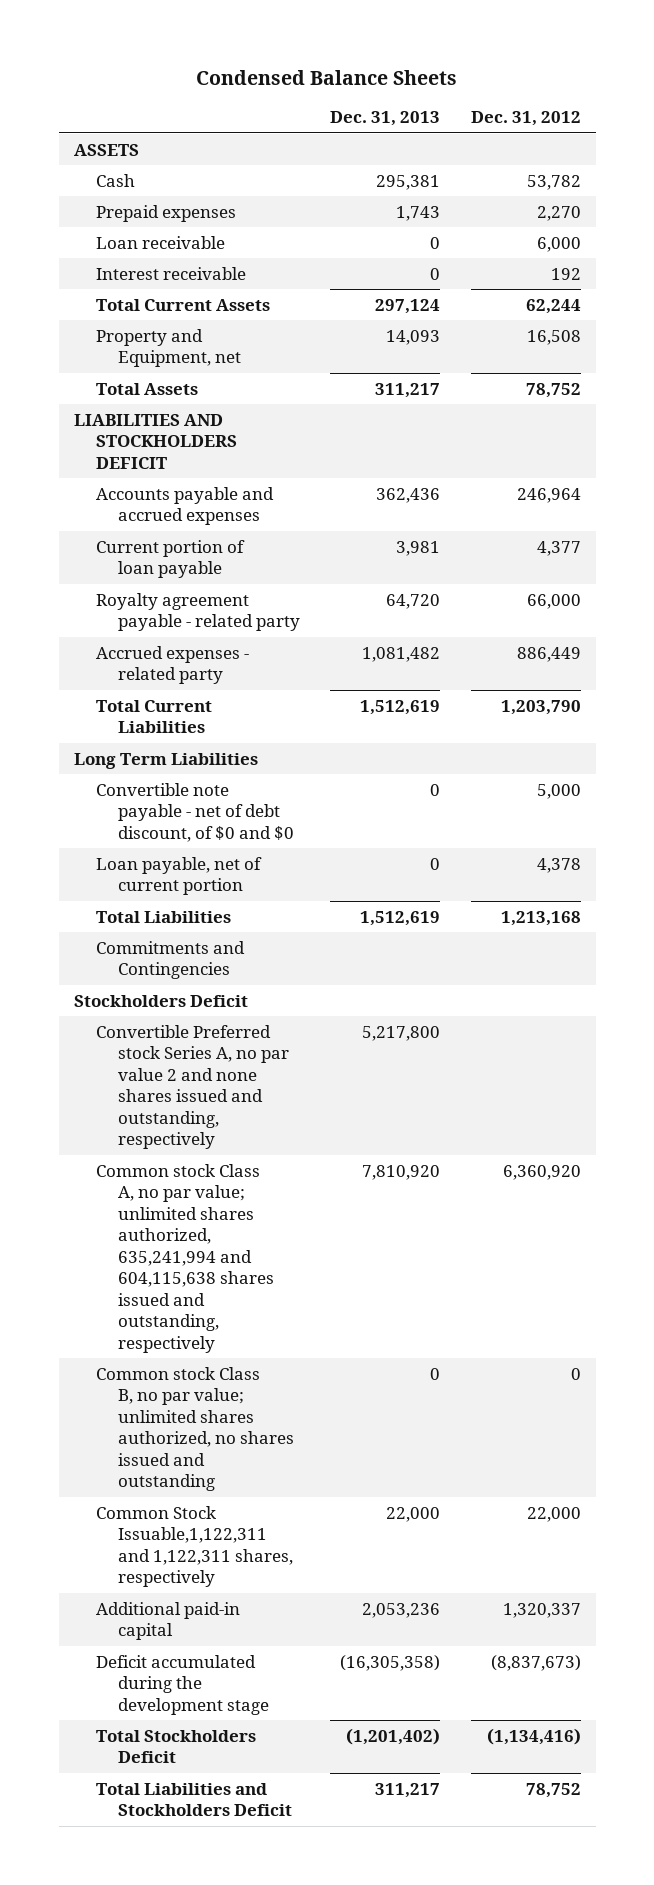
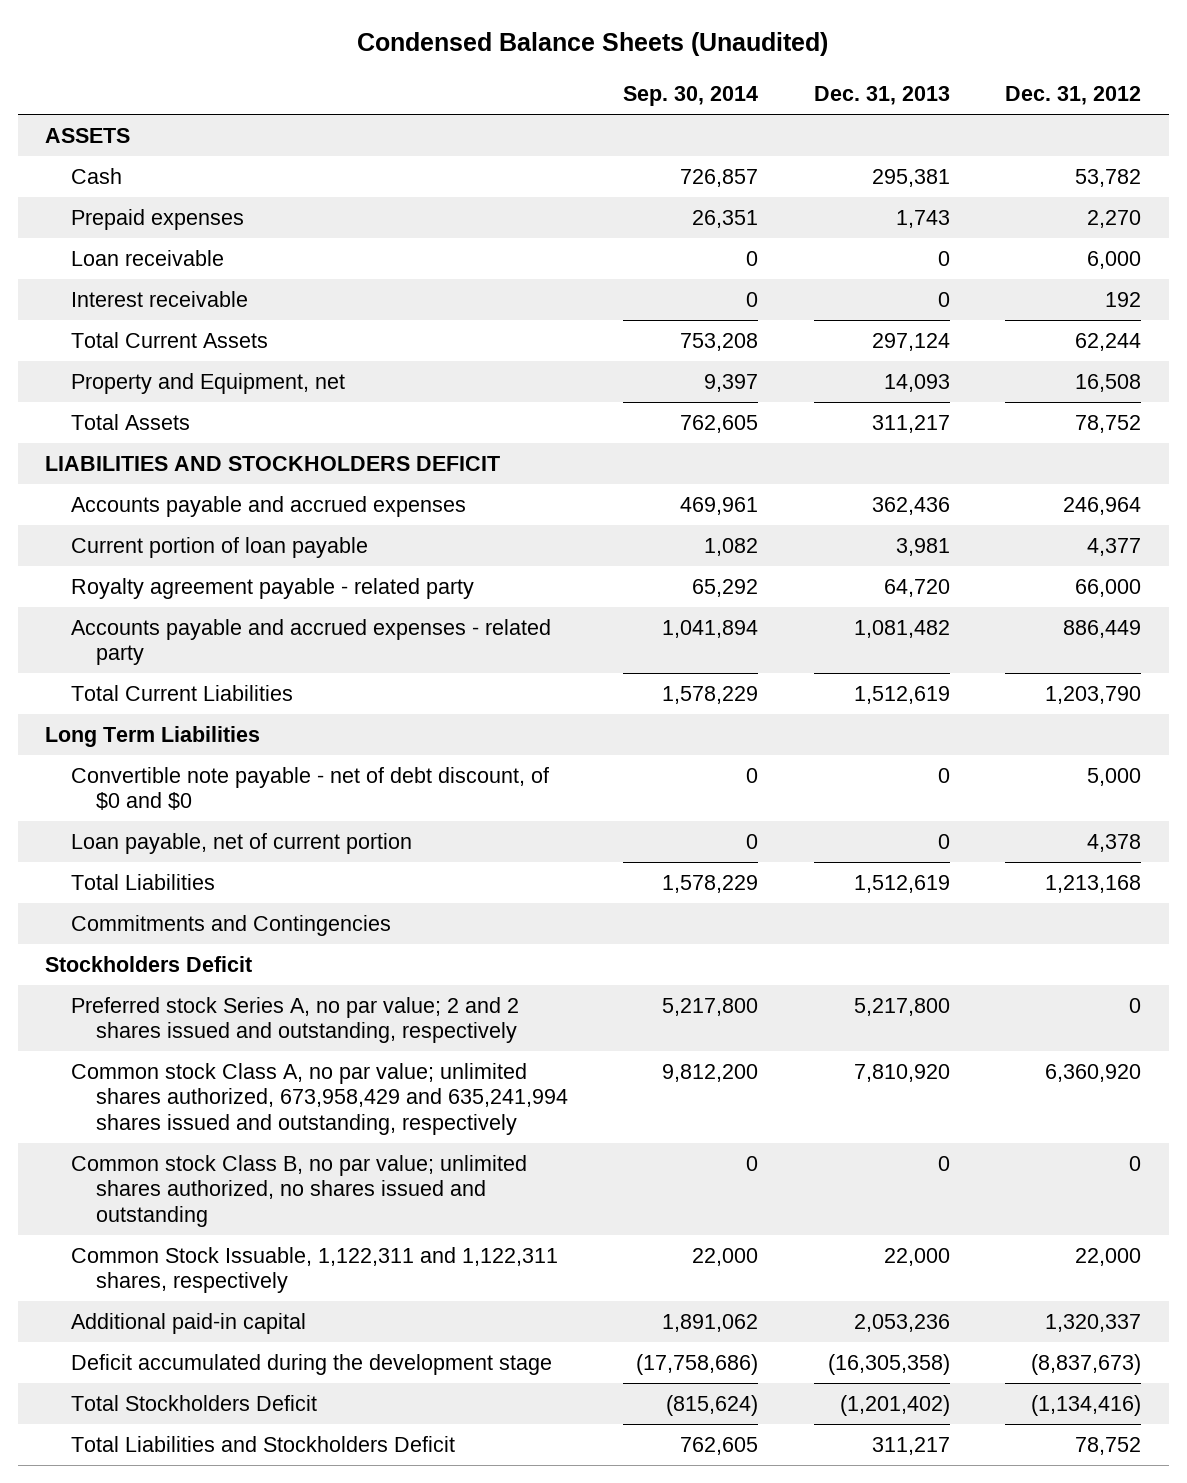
- Condensed Balance Sheets
+ Condensed Balance Sheets (Unaudited)
- | Dec. 31, 2013 | Dec. 31, 2012
+ | Sep. 30, 2014 | Dec. 31, 2013 | Dec. 31, 2012
- Accrued expenses - related party | 1,081,482 | 886,449
+ Accounts payable and accrued expenses - related party | 1,041,894 | 1,081,482 | 886,449
- Convertible Preferred stock Series A, no par value 2 and none shares issued and outstanding, respectively | 5,217,800 |
- Common stock Class A, no par value; unlimited shares authorized, 635,241,994 and 604,115,638 shares issued and outstanding, respectively | 7,810,920 | 6,360,920
+ Preferred stock Series A, no par value; 2 and 2 shares issued and outstanding, respectively | 5,217,800 | 5,217,800 | 0
+ Common stock Class A, no par value; unlimited shares authorized, 673,958,429 and 635,241,994 shares issued and outstanding, respectively | 9,812,200 | 7,810,920 | 6,360,920
- Common Stock Issuable,1,122,311 and 1,122,311 shares, respectively | 22,000 | 22,000
+ Common Stock Issuable, 1,122,311 and 1,122,311 shares, respectively | 22,000 | 22,000 | 22,000

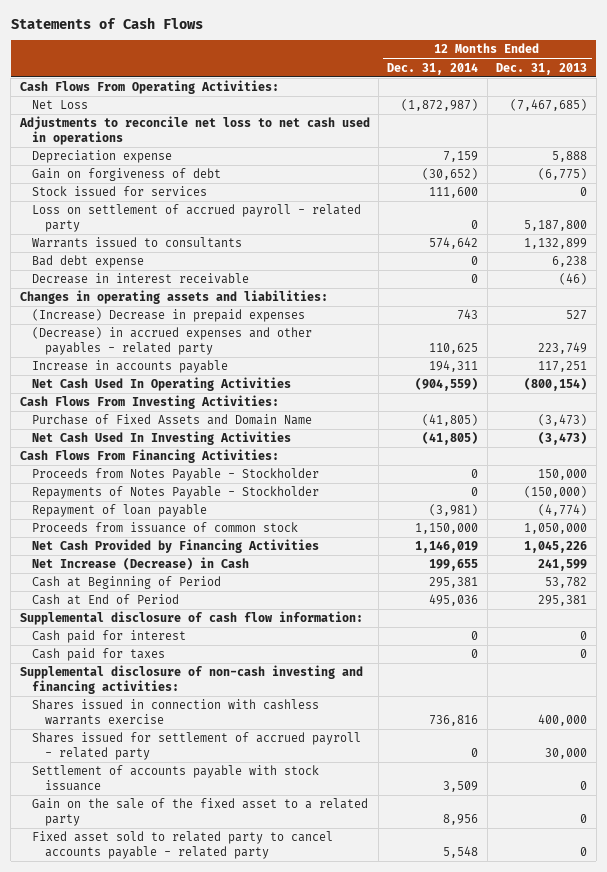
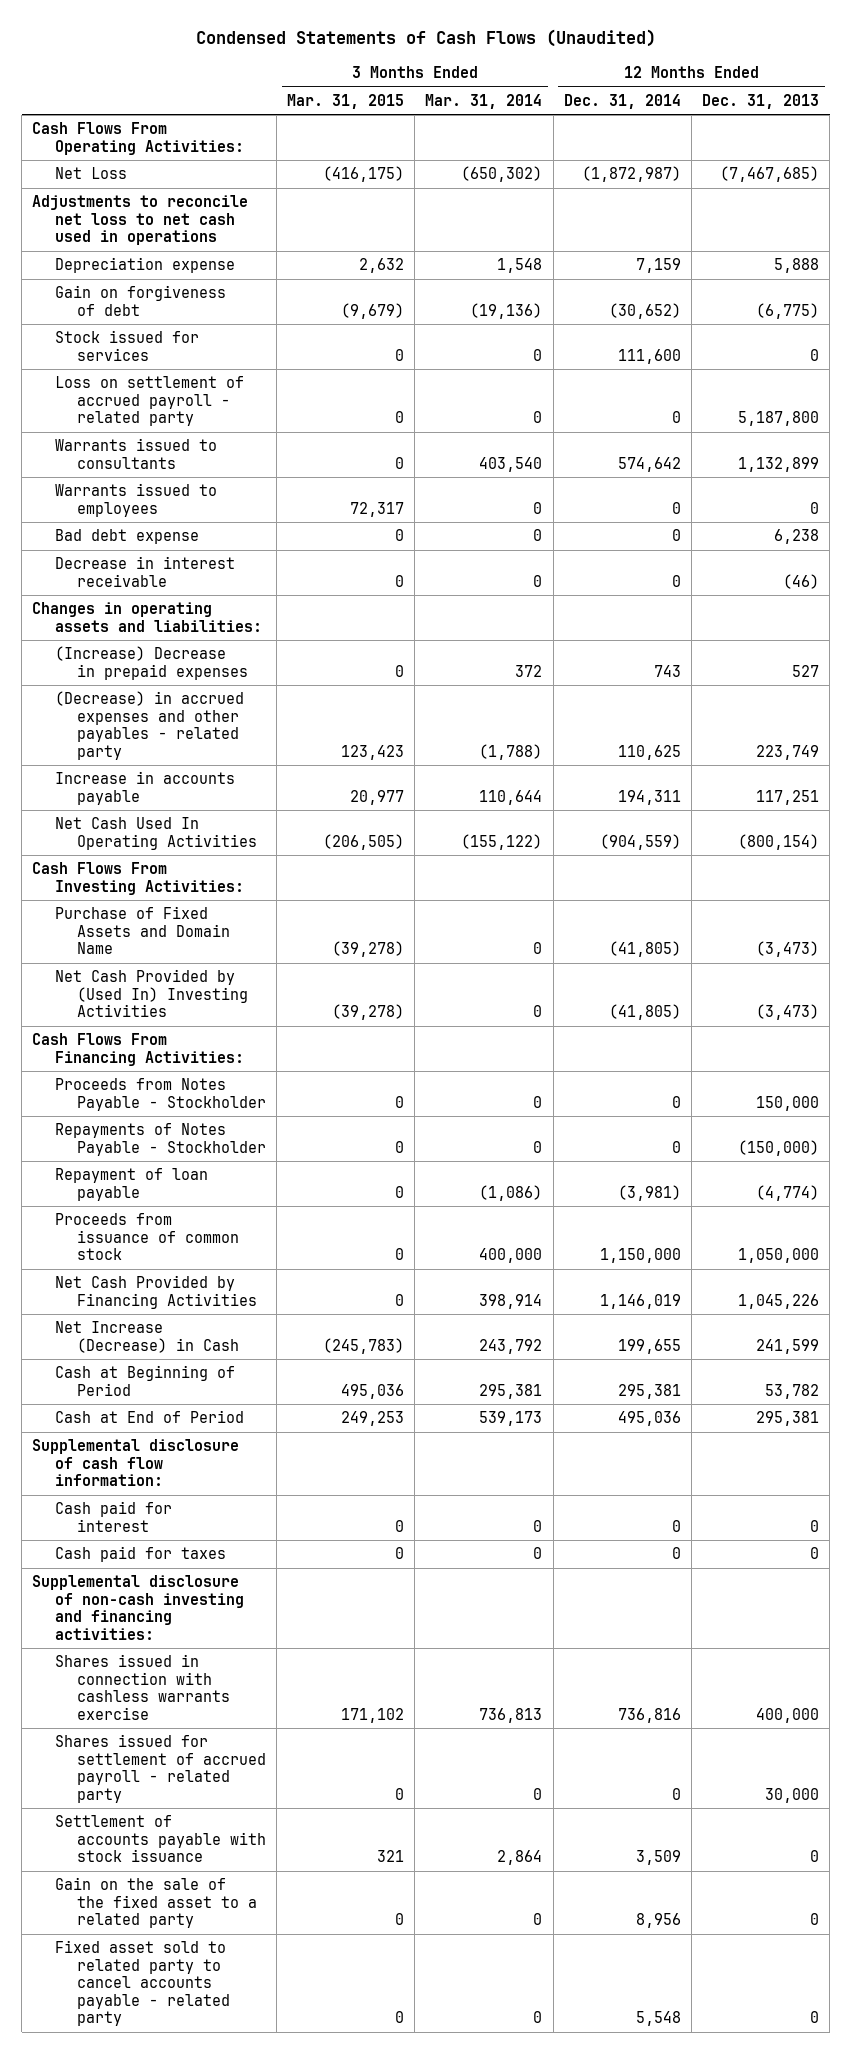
- Statements of Cash Flows
+ Condensed Statements of Cash Flows (Unaudited)
- | 12 Months Ended Dec. 31, 2014 | 12 Months Ended Dec. 31, 2013
+ | 3 Months Ended Mar. 31, 2015 | 3 Months Ended Mar. 31, 2014 | 12 Months Ended Dec. 31, 2014 | 12 Months Ended Dec. 31, 2013
+ Warrants issued to employees | 72,317 | 0 | 0 | 0
- Net Cash Used In Investing Activities | (41,805) | (3,473)
+ Net Cash Provided by (Used In) Investing Activities | (39,278) | 0 | (41,805) | (3,473)

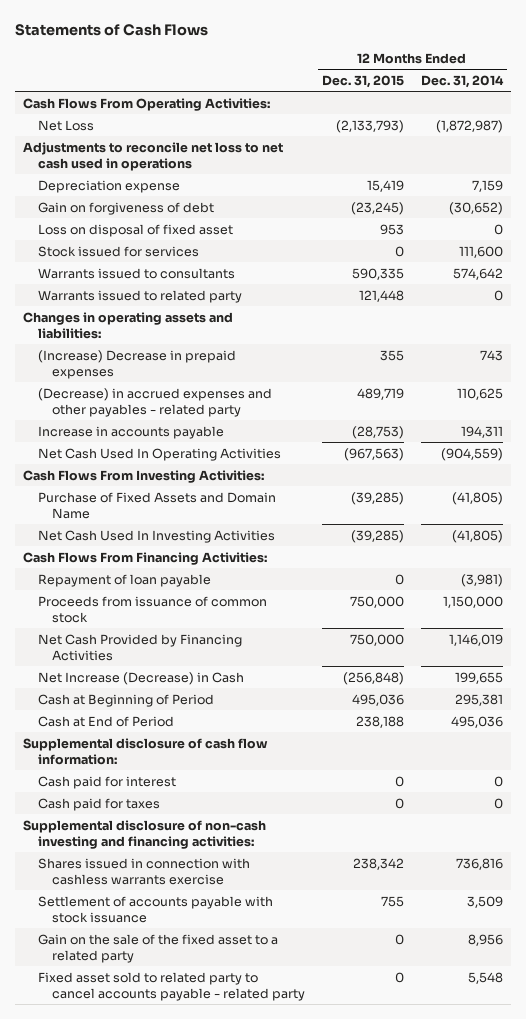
- Condensed Statements of Cash Flows (Unaudited)
+ Statements of Cash Flows
- | 3 Months Ended Mar. 31, 2015 | 3 Months Ended Mar. 31, 2014 | 12 Months Ended Dec. 31, 2014 | 12 Months Ended Dec. 31, 2013
+ | 12 Months Ended Dec. 31, 2015 | 12 Months Ended Dec. 31, 2014
+ Loss on disposal of fixed asset | 953 | 0
- Loss on settlement of accrued payroll - related party | 0 | 0 | 0 | 5,187,800
- Warrants issued to employees | 72,317 | 0 | 0 | 0
- Bad debt expense | 0 | 0 | 0 | 6,238
- Decrease in interest receivable | 0 | 0 | 0 | (46)
+ Warrants issued to related party | 121,448 | 0
- Net Cash Provided by (Used In) Investing Activities | (39,278) | 0 | (41,805) | (3,473)
+ Net Cash Used In Investing Activities | (39,285) | (41,805)
- Proceeds from Notes Payable - Stockholder | 0 | 0 | 0 | 150,000
- Repayments of Notes Payable - Stockholder | 0 | 0 | 0 | (150,000)
- Shares issued for settlement of accrued payroll - related party | 0 | 0 | 0 | 30,000

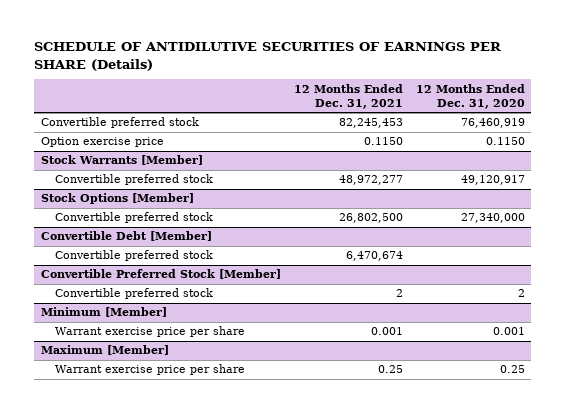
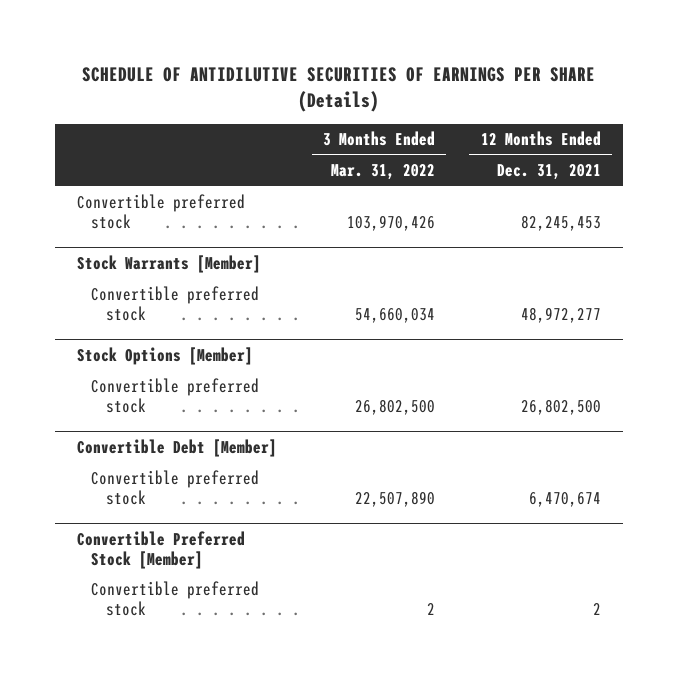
- | 12 Months Ended Dec. 31, 2021 | 12 Months Ended Dec. 31, 2020
+ | 3 Months Ended Mar. 31, 2022 | 12 Months Ended Dec. 31, 2021
- Option exercise price | 0.1150 | 0.1150
- Minimum [Member]
- Warrant exercise price per share | 0.001 | 0.001
- Maximum [Member]
- Warrant exercise price per share | 0.25 | 0.25

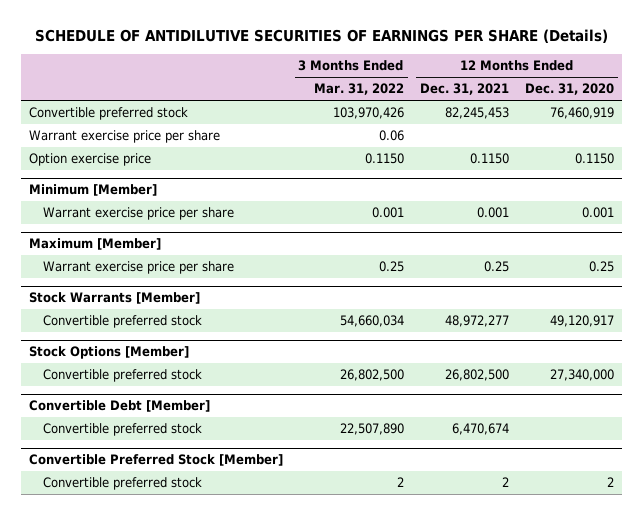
- | 3 Months Ended Mar. 31, 2022 | 12 Months Ended Dec. 31, 2021
+ | 3 Months Ended Mar. 31, 2022 | 12 Months Ended Dec. 31, 2021 | 12 Months Ended Dec. 31, 2020
+ Warrant exercise price per share | 0.06 | |
+ Option exercise price | 0.1150 | 0.1150 | 0.1150
+ Minimum [Member]
+ Warrant exercise price per share | 0.001 | 0.001 | 0.001
+ Maximum [Member]
+ Warrant exercise price per share | 0.25 | 0.25 | 0.25

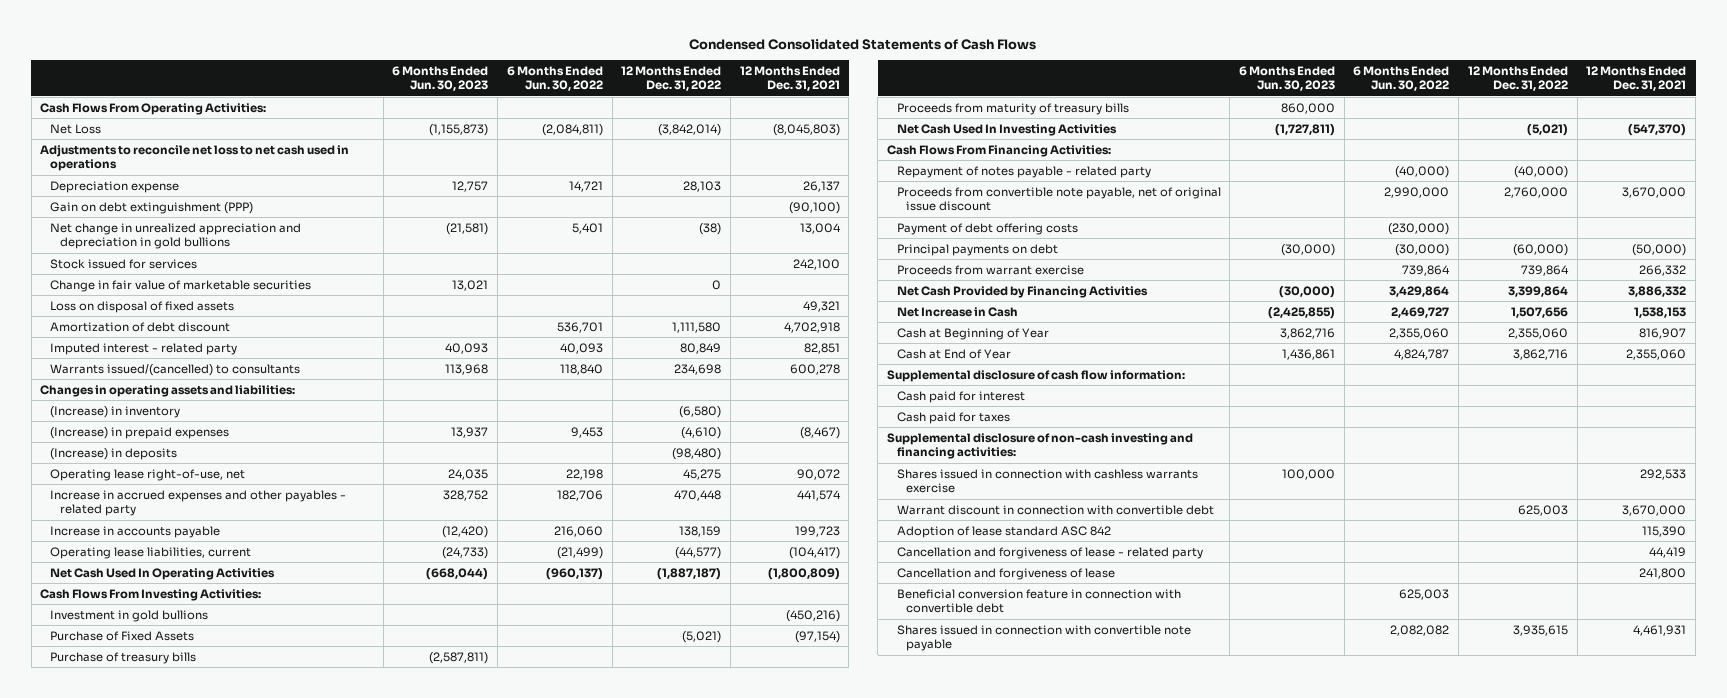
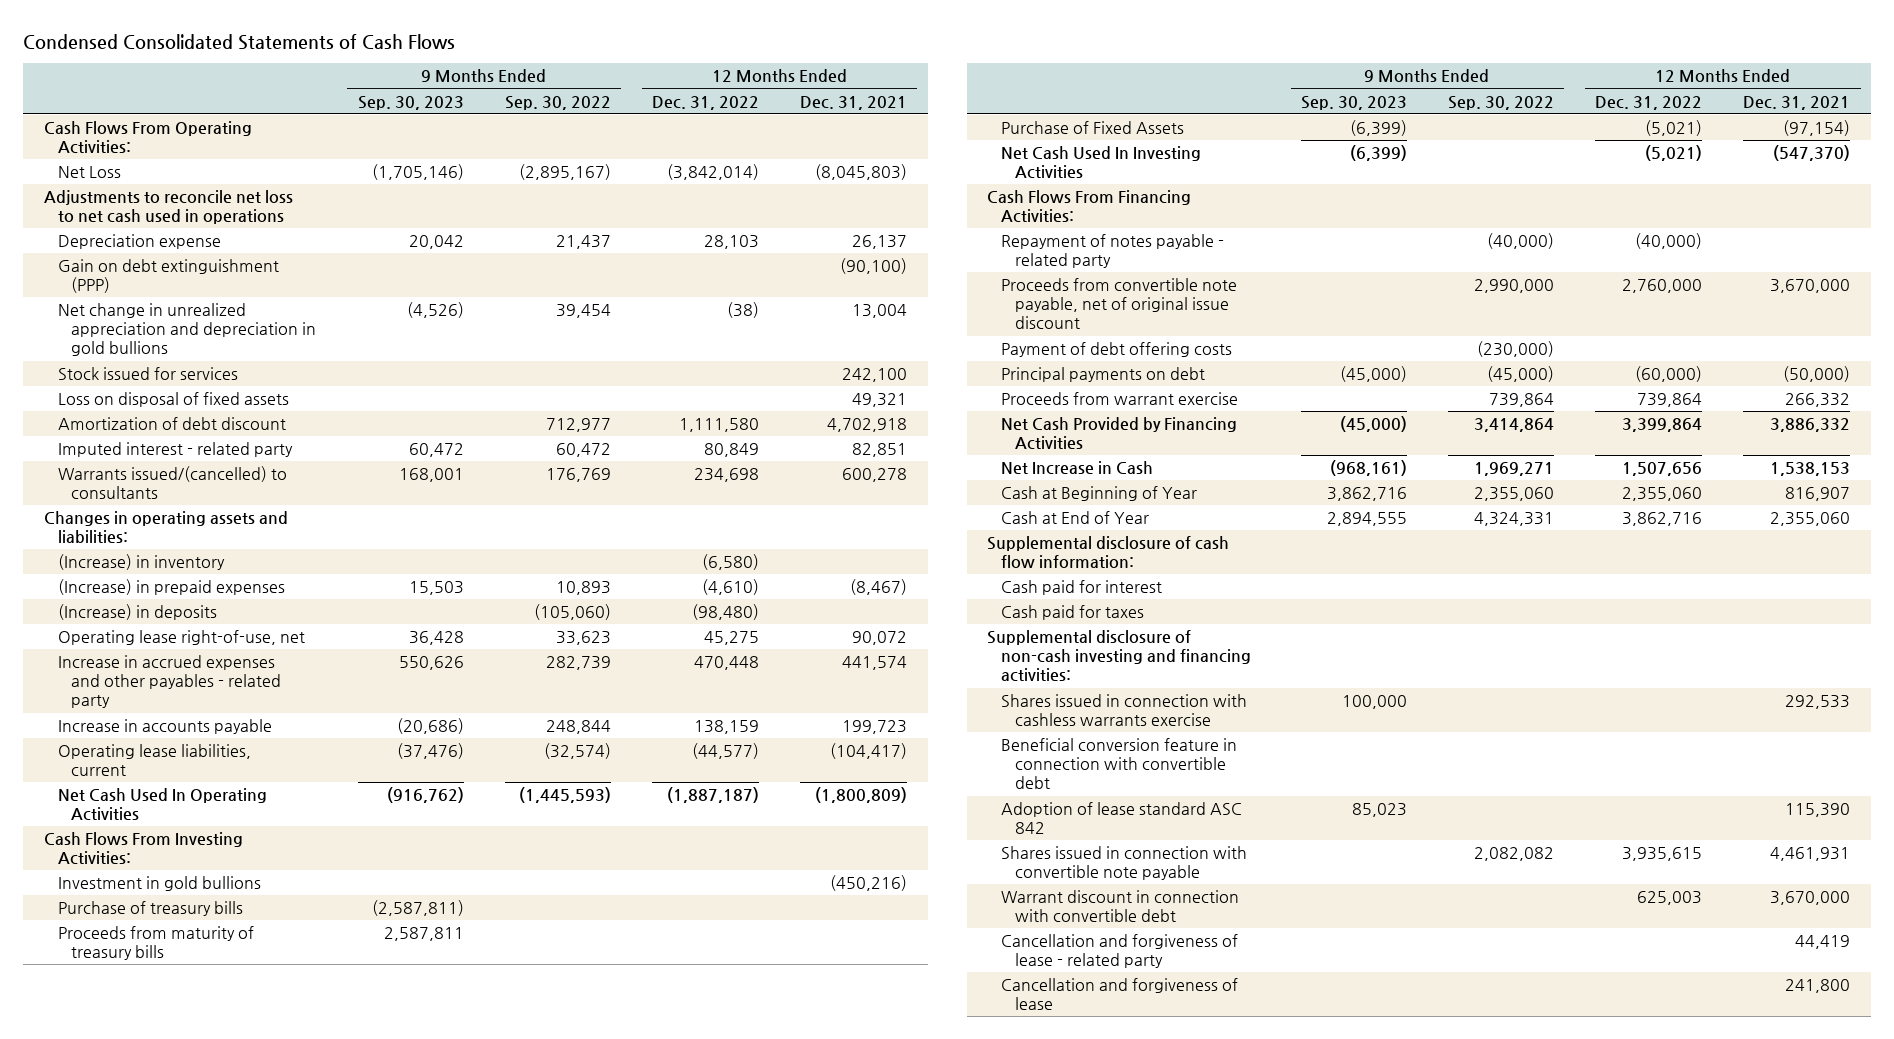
- | 6 Months Ended Jun. 30, 2023 | 6 Months Ended Jun. 30, 2022 | 12 Months Ended Dec. 31, 2022 | 12 Months Ended Dec. 31, 2021
+ | 9 Months Ended Sep. 30, 2023 | 9 Months Ended Sep. 30, 2022 | 12 Months Ended Dec. 31, 2022 | 12 Months Ended Dec. 31, 2021
- Change in fair value of marketable securities | 13,021 | | 0 |
moved down: Purchase of Fixed Assets | (6,399) | | (5,021) | (97,154)
moved up: Beneficial conversion feature in connection with convertible debt
moved up: Shares issued in connection with convertible note payable | | 2,082,082 | 3,935,615 | 4,461,931
moved down: Warrant discount in connection with convertible debt | | | 625,003 | 3,670,000

